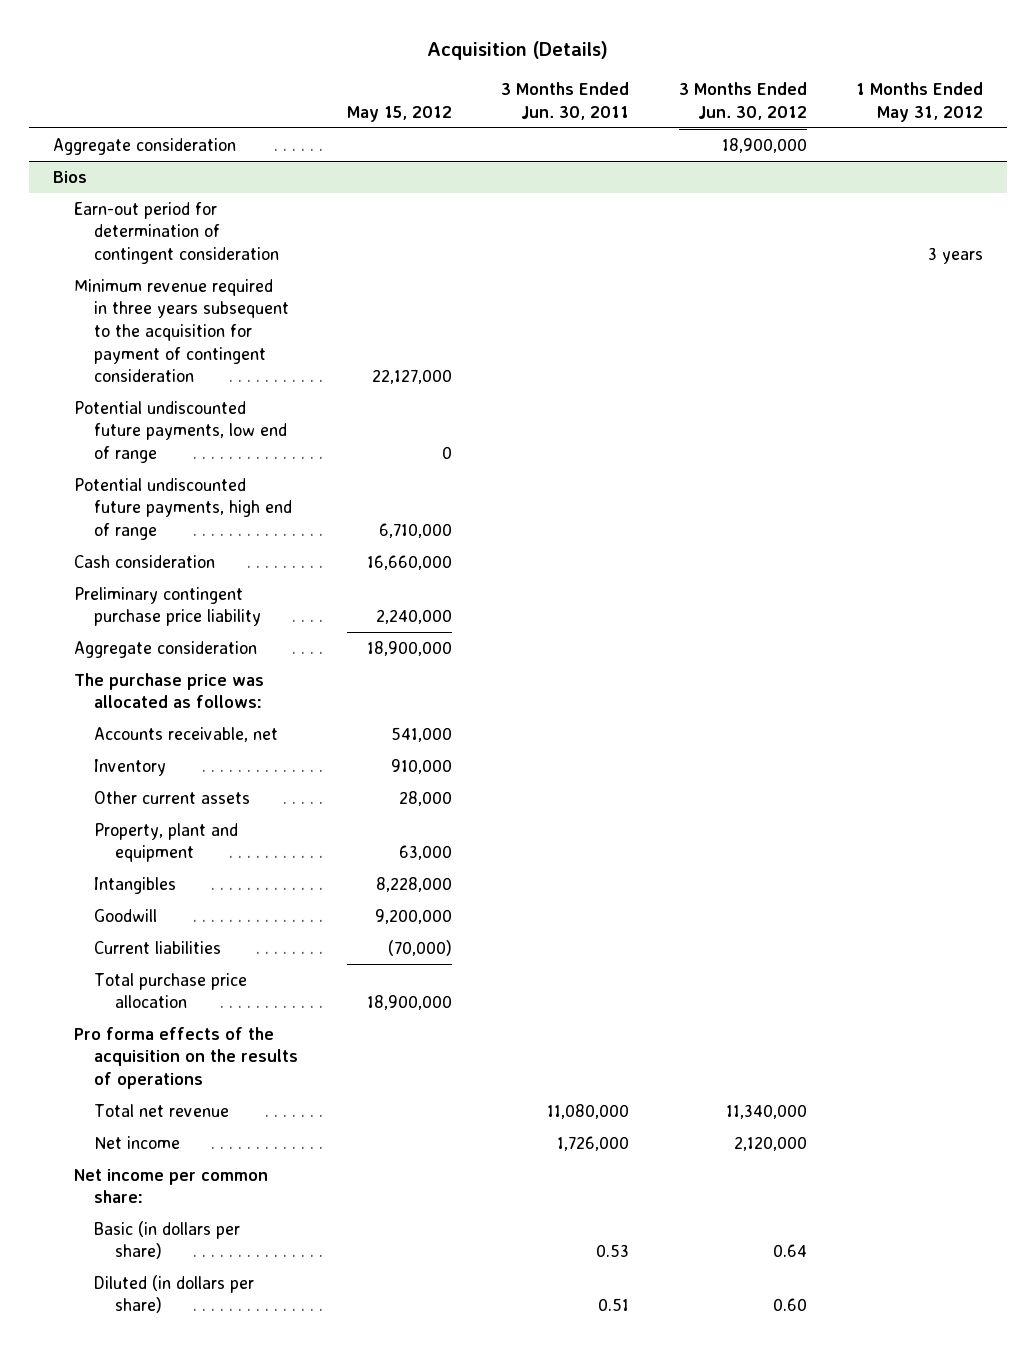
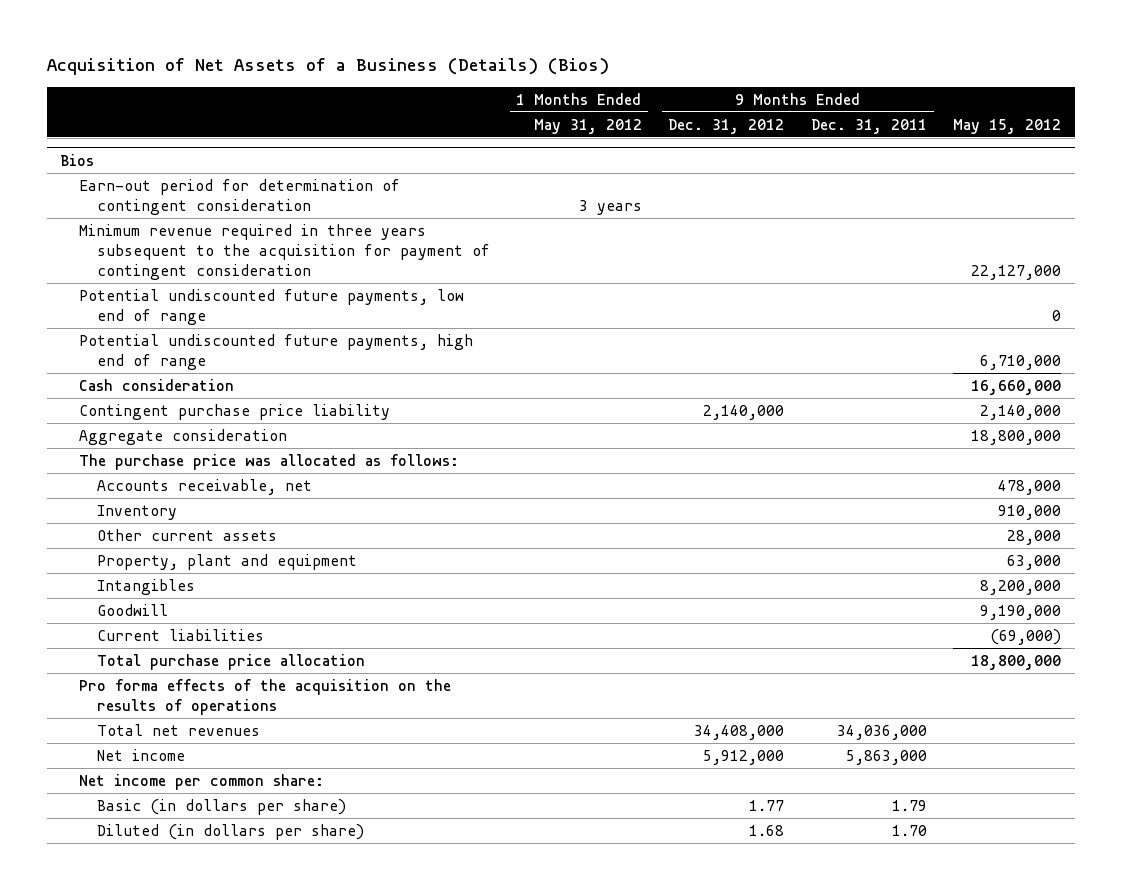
- Acquisition (Details)
+ Acquisition of Net Assets of a Business (Details) (Bios)
- | May 15, 2012 | 3 Months Ended Jun. 30, 2011 | 3 Months Ended Jun. 30, 2012 | 1 Months Ended May 31, 2012
+ | 1 Months Ended May 31, 2012 | 9 Months Ended Dec. 31, 2012 | 9 Months Ended Dec. 31, 2011 | May 15, 2012
- Aggregate consideration | | | 18,900,000 |
@ Bios
- Preliminary contingent purchase price liability | 2,240,000 | | |
- Aggregate consideration | 18,900,000 | | |
+ Contingent purchase price liability | | 2,140,000 | | 2,140,000
+ Aggregate consideration | | | | 18,800,000
- Accounts receivable, net | 541,000 | | |
+ Accounts receivable, net | | | | 478,000
- Intangibles | 8,228,000 | | |
- Goodwill | 9,200,000 | | |
- Current liabilities | (70,000) | | |
- Total purchase price allocation | 18,900,000 | | |
+ Intangibles | | | | 8,200,000
+ Goodwill | | | | 9,190,000
+ Current liabilities | | | | (69,000)
+ Total purchase price allocation | | | | 18,800,000
- Total net revenue | | 11,080,000 | 11,340,000 |
+ Total net revenues | | 34,408,000 | 34,036,000 |

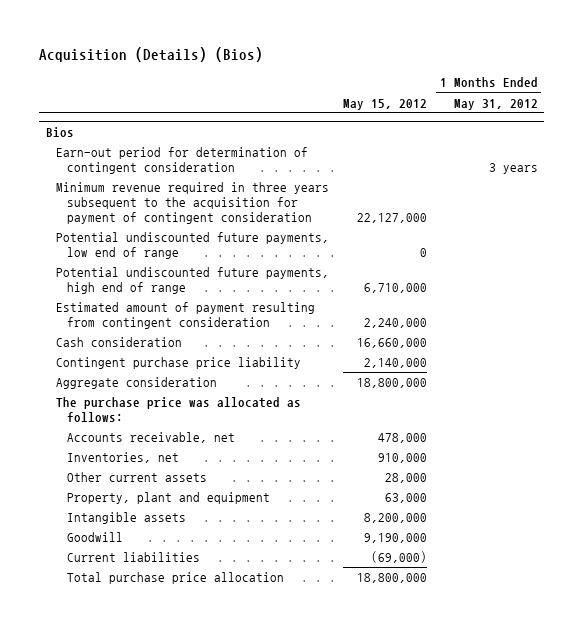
- Acquisition of Net Assets of a Business (Details) (Bios)
+ Acquisition (Details) (Bios)
- | 1 Months Ended May 31, 2012 | 9 Months Ended Dec. 31, 2012 | 9 Months Ended Dec. 31, 2011 | May 15, 2012
+ | May 15, 2012 | 1 Months Ended May 31, 2012
@ Bios
+ Estimated amount of payment resulting from contingent consideration | 2,240,000 |
- Inventory | | | | 910,000
+ Inventories, net | 910,000 |
- Intangibles | | | | 8,200,000
+ Intangible assets | 8,200,000 |
- Pro forma effects of the acquisition on the results of operations
- Total net revenues | | 34,408,000 | 34,036,000 |
- Net income | | 5,912,000 | 5,863,000 |
- Net income per common share:
- Basic (in dollars per share) | | 1.77 | 1.79 |
- Diluted (in dollars per share) | | 1.68 | 1.70 |

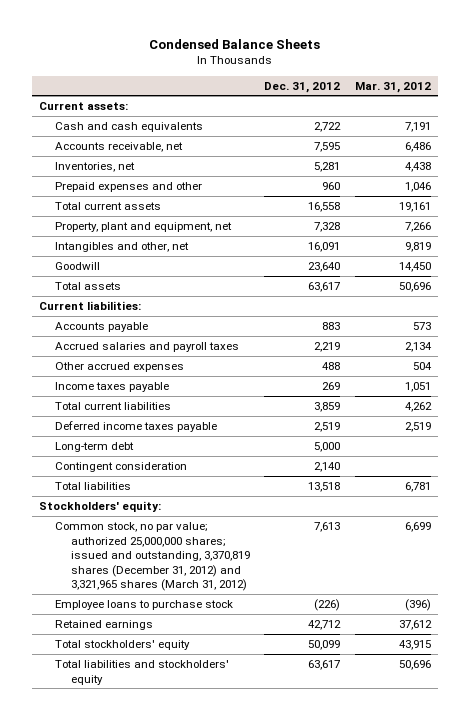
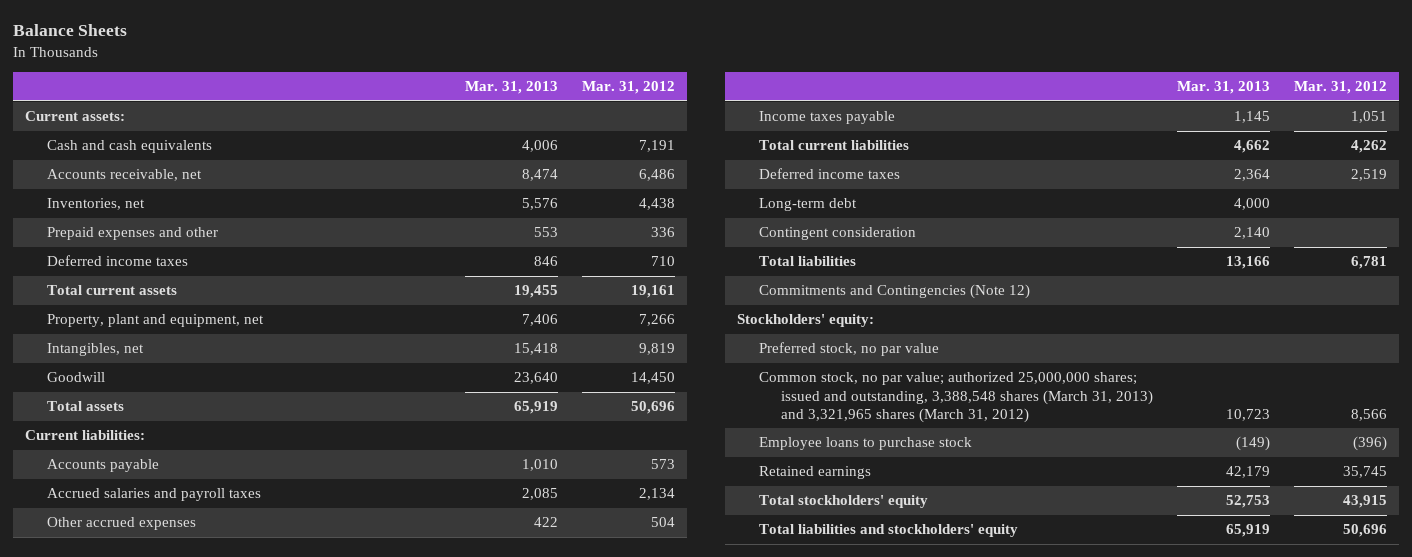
- Condensed Balance Sheets
+ Balance Sheets
- | Dec. 31, 2012 | Mar. 31, 2012
+ | Mar. 31, 2013 | Mar. 31, 2012
- Prepaid expenses and other | 960 | 1,046
+ Prepaid expenses and other | 553 | 336
+ Deferred income taxes | 846 | 710
- Intangibles and other, net | 16,091 | 9,819
+ Intangibles, net | 15,418 | 9,819
- Deferred income taxes payable | 2,519 | 2,519
+ Deferred income taxes | 2,364 | 2,519
+ Commitments and Contingencies (Note 12)
- Common stock, no par value; authorized 25,000,000 shares; issued and outstanding, 3,370,819 shares (December 31, 2012) and 3,321,965 shares (March 31, 2012) | 7,613 | 6,699
+ Preferred stock, no par value
+ Common stock, no par value; authorized 25,000,000 shares; issued and outstanding, 3,388,548 shares (March 31, 2013) and 3,321,965 shares (March 31, 2012) | 10,723 | 8,566
- Retained earnings | 42,712 | 37,612
+ Retained earnings | 42,179 | 35,745

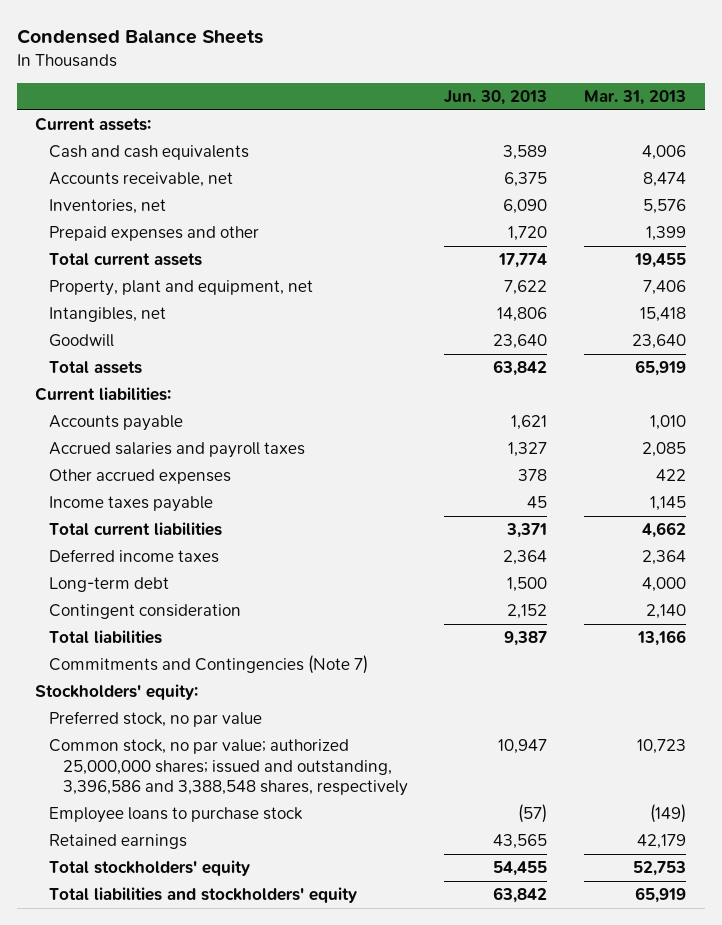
- Balance Sheets
+ Condensed Balance Sheets
- | Mar. 31, 2013 | Mar. 31, 2012
+ | Jun. 30, 2013 | Mar. 31, 2013
- Prepaid expenses and other | 553 | 336
- Deferred income taxes | 846 | 710
+ Prepaid expenses and other | 1,720 | 1,399
- Commitments and Contingencies (Note 12)
+ Commitments and Contingencies (Note 7)
- Common stock, no par value; authorized 25,000,000 shares; issued and outstanding, 3,388,548 shares (March 31, 2013) and 3,321,965 shares (March 31, 2012) | 10,723 | 8,566
+ Common stock, no par value; authorized 25,000,000 shares; issued and outstanding, 3,396,586 and 3,388,548 shares, respectively | 10,947 | 10,723

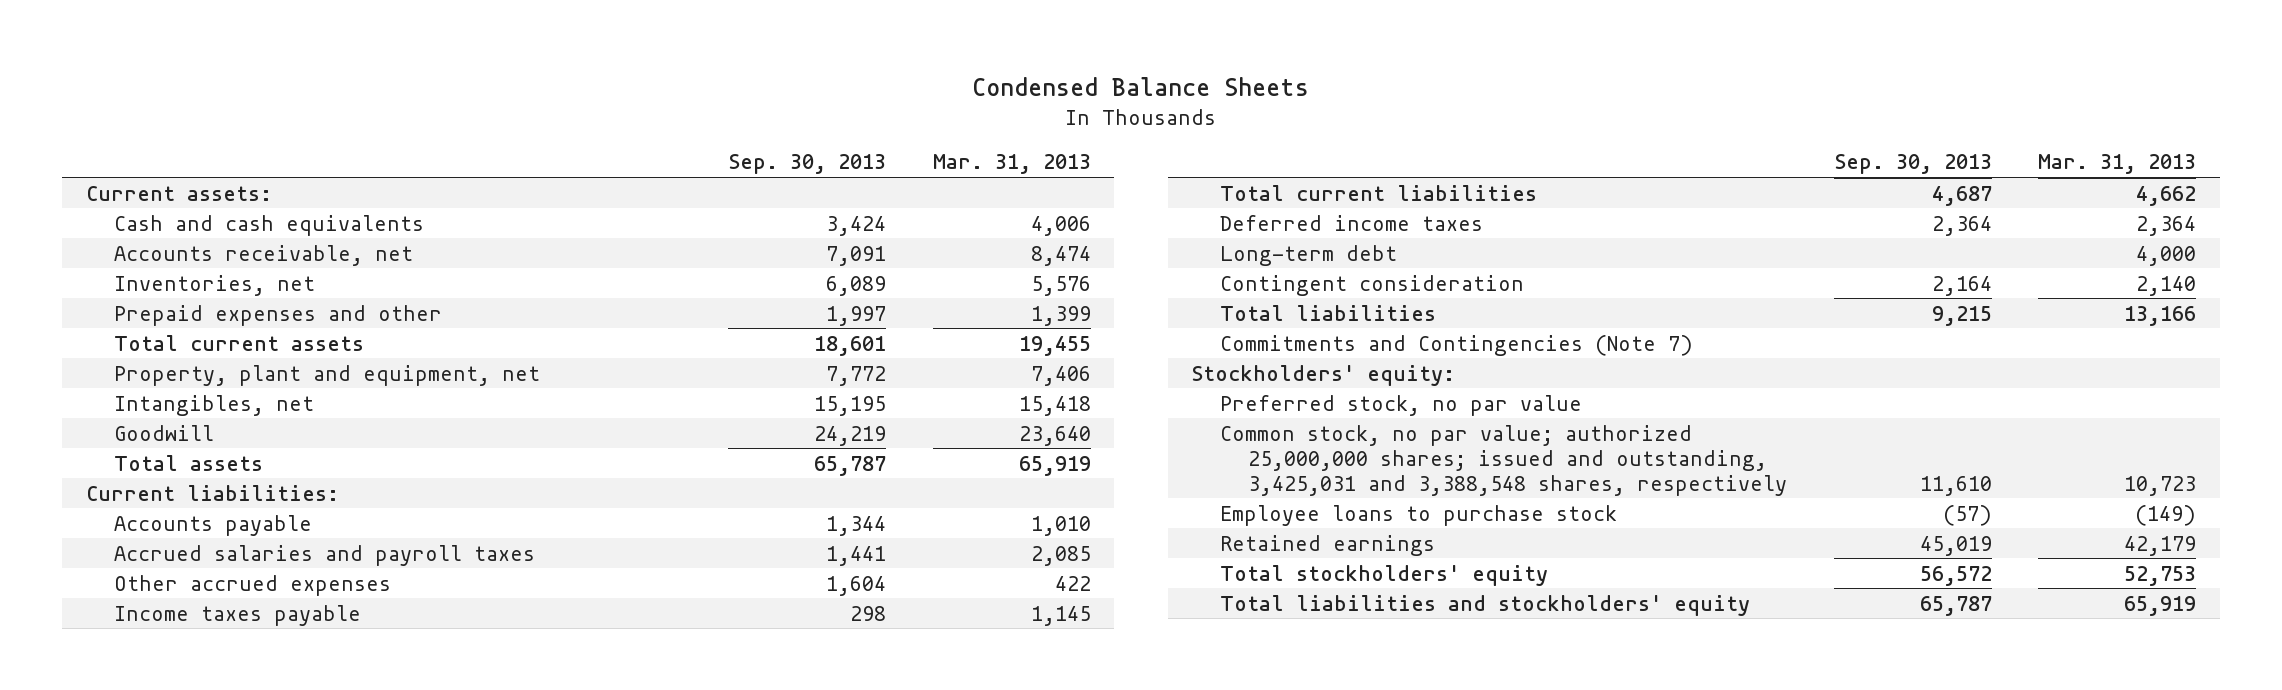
- | Jun. 30, 2013 | Mar. 31, 2013
+ | Sep. 30, 2013 | Mar. 31, 2013
- Common stock, no par value; authorized 25,000,000 shares; issued and outstanding, 3,396,586 and 3,388,548 shares, respectively | 10,947 | 10,723
+ Common stock, no par value; authorized 25,000,000 shares; issued and outstanding, 3,425,031 and 3,388,548 shares, respectively | 11,610 | 10,723

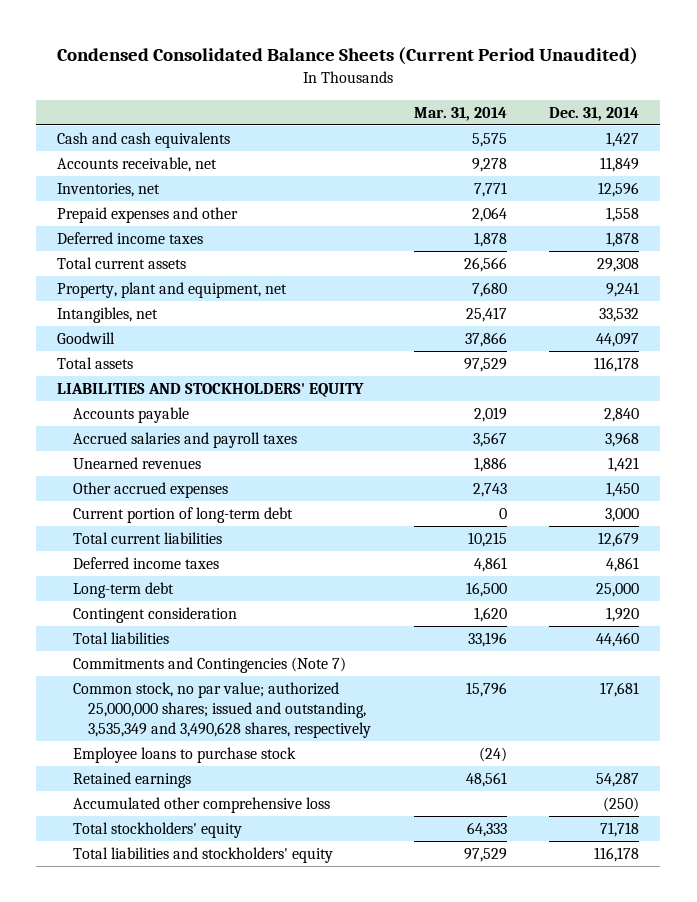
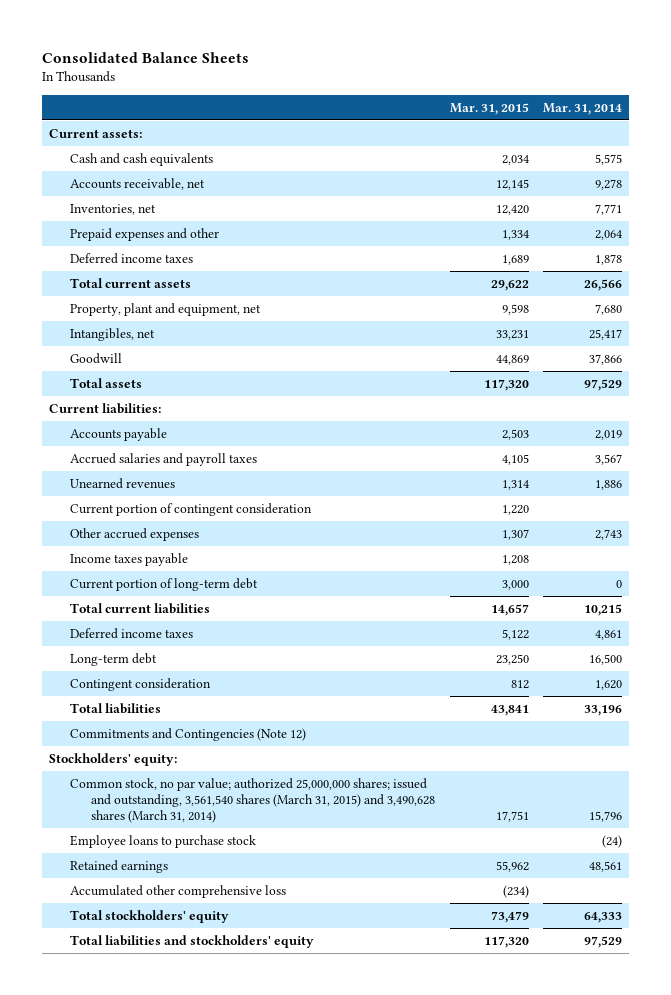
- Condensed Consolidated Balance Sheets (Current Period Unaudited)
+ Consolidated Balance Sheets
- | Mar. 31, 2014 | Dec. 31, 2014
+ | Mar. 31, 2015 | Mar. 31, 2014
+ Current assets:
- LIABILITIES AND STOCKHOLDERS' EQUITY
+ Current liabilities:
+ Current portion of contingent consideration | 1,220 |
+ Income taxes payable | 1,208 |
- Commitments and Contingencies (Note 7)
- Common stock, no par value; authorized 25,000,000 shares; issued and outstanding, 3,535,349 and 3,490,628 shares, respectively | 15,796 | 17,681
+ Commitments and Contingencies (Note 12)
+ Stockholders' equity:
+ Common stock, no par value; authorized 25,000,000 shares; issued and outstanding, 3,561,540 shares (March 31, 2015) and 3,490,628 shares (March 31, 2014) | 17,751 | 15,796

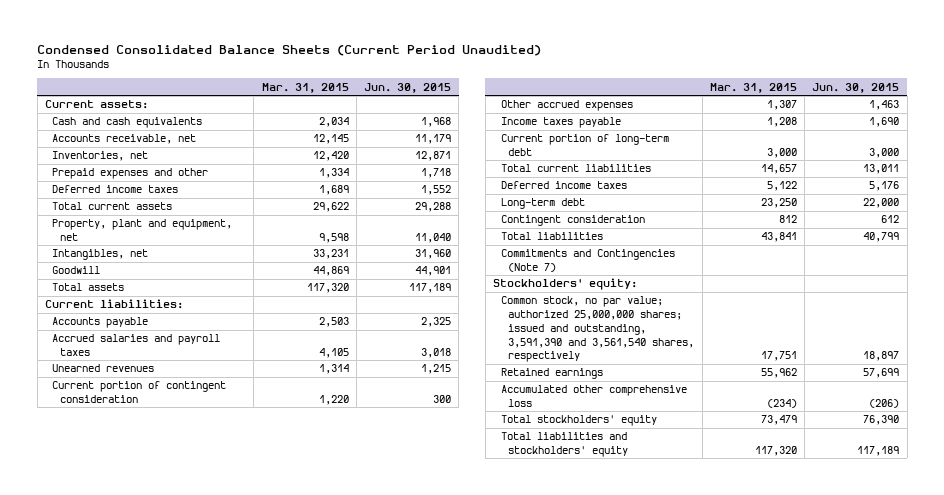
- Consolidated Balance Sheets
+ Condensed Consolidated Balance Sheets (Current Period Unaudited)
- | Mar. 31, 2015 | Mar. 31, 2014
+ | Mar. 31, 2015 | Jun. 30, 2015
- Commitments and Contingencies (Note 12)
+ Commitments and Contingencies (Note 7)
- Common stock, no par value; authorized 25,000,000 shares; issued and outstanding, 3,561,540 shares (March 31, 2015) and 3,490,628 shares (March 31, 2014) | 17,751 | 15,796
- Employee loans to purchase stock | | (24)
+ Common stock, no par value; authorized 25,000,000 shares; issued and outstanding, 3,591,390 and 3,561,540 shares, respectively | 17,751 | 18,897

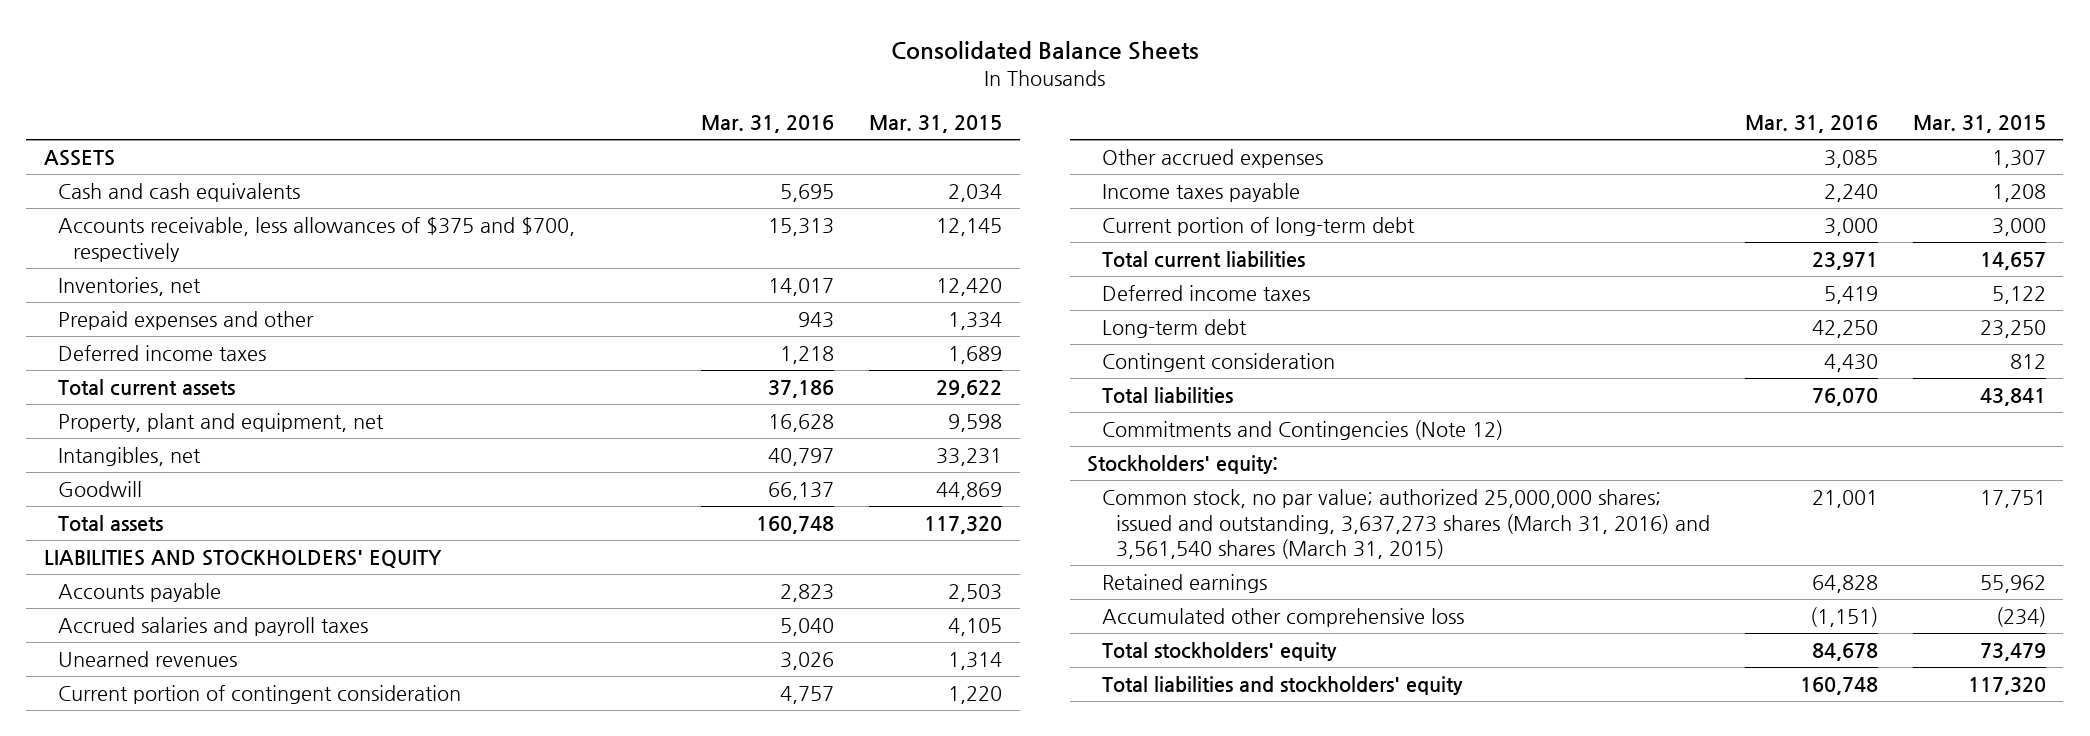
- Condensed Consolidated Balance Sheets (Current Period Unaudited)
+ Consolidated Balance Sheets
- | Mar. 31, 2015 | Jun. 30, 2015
+ | Mar. 31, 2016 | Mar. 31, 2015
- Current assets:
+ ASSETS
- Accounts receivable, net | 12,145 | 11,179
+ Accounts receivable, less allowances of $375 and $700, respectively | 15,313 | 12,145
- Current liabilities:
+ LIABILITIES AND STOCKHOLDERS' EQUITY
- Commitments and Contingencies (Note 7)
+ Commitments and Contingencies (Note 12)
- Common stock, no par value; authorized 25,000,000 shares; issued and outstanding, 3,591,390 and 3,561,540 shares, respectively | 17,751 | 18,897
+ Common stock, no par value; authorized 25,000,000 shares; issued and outstanding, 3,637,273 shares (March 31, 2016) and 3,561,540 shares (March 31, 2015) | 21,001 | 17,751

